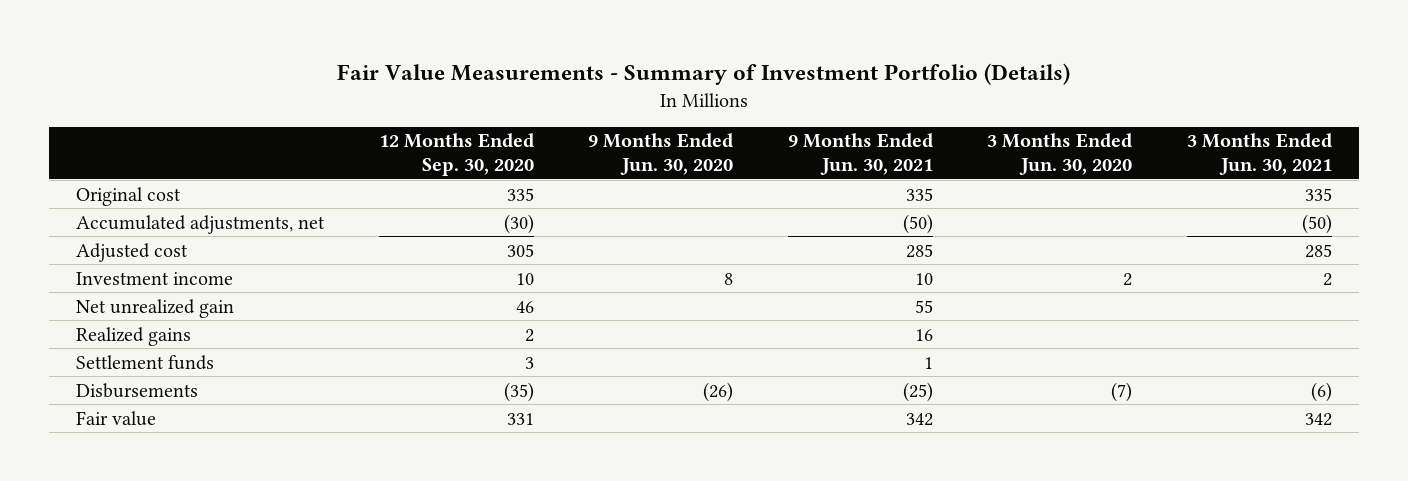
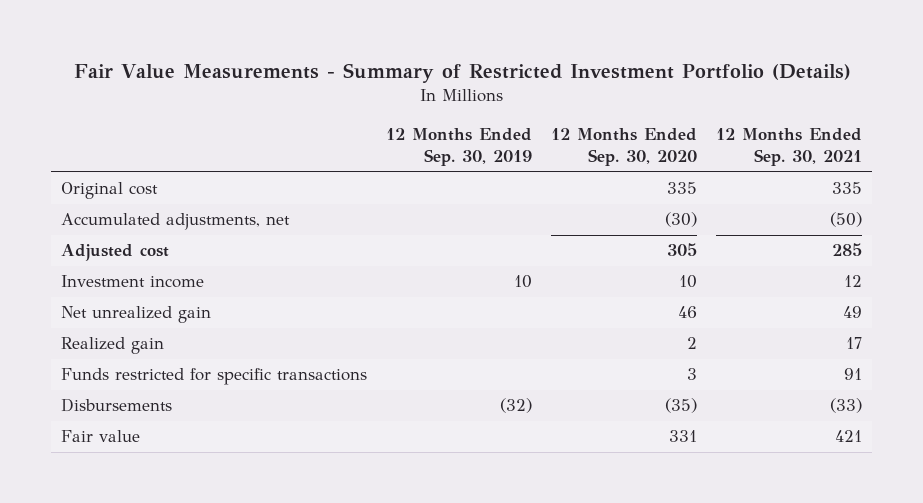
- Fair Value Measurements - Summary of Investment Portfolio (Details)
+ Fair Value Measurements - Summary of Restricted Investment Portfolio (Details)
- | 12 Months Ended Sep. 30, 2020 | 9 Months Ended Jun. 30, 2020 | 9 Months Ended Jun. 30, 2021 | 3 Months Ended Jun. 30, 2020 | 3 Months Ended Jun. 30, 2021
+ | 12 Months Ended Sep. 30, 2019 | 12 Months Ended Sep. 30, 2020 | 12 Months Ended Sep. 30, 2021
- Realized gains | 2 | | 16 | |
- Settlement funds | 3 | | 1 | |
+ Realized gain | | 2 | 17
+ Funds restricted for specific transactions | | 3 | 91

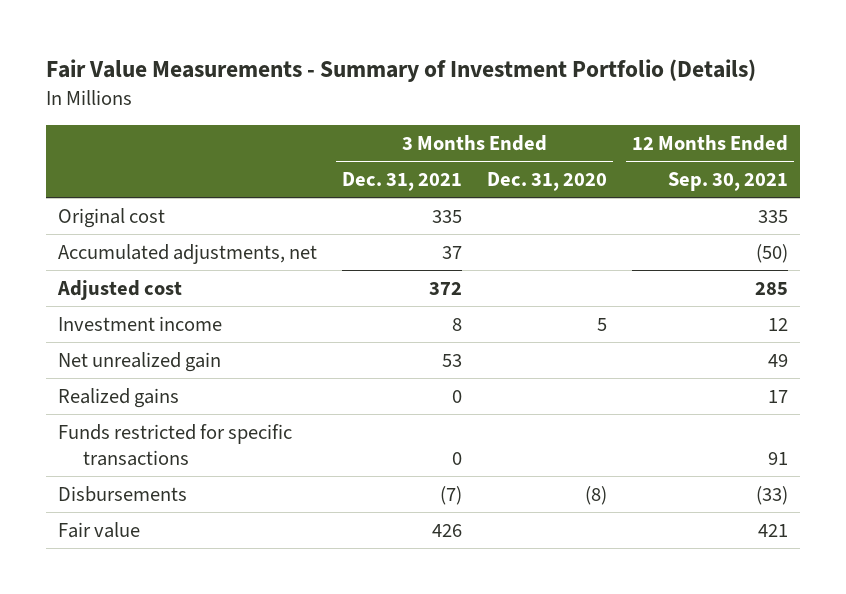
- Fair Value Measurements - Summary of Restricted Investment Portfolio (Details)
+ Fair Value Measurements - Summary of Investment Portfolio (Details)
- | 12 Months Ended Sep. 30, 2019 | 12 Months Ended Sep. 30, 2020 | 12 Months Ended Sep. 30, 2021
+ | 3 Months Ended Dec. 31, 2021 | 3 Months Ended Dec. 31, 2020 | 12 Months Ended Sep. 30, 2021
- Realized gain | | 2 | 17
+ Realized gains | 0 | | 17

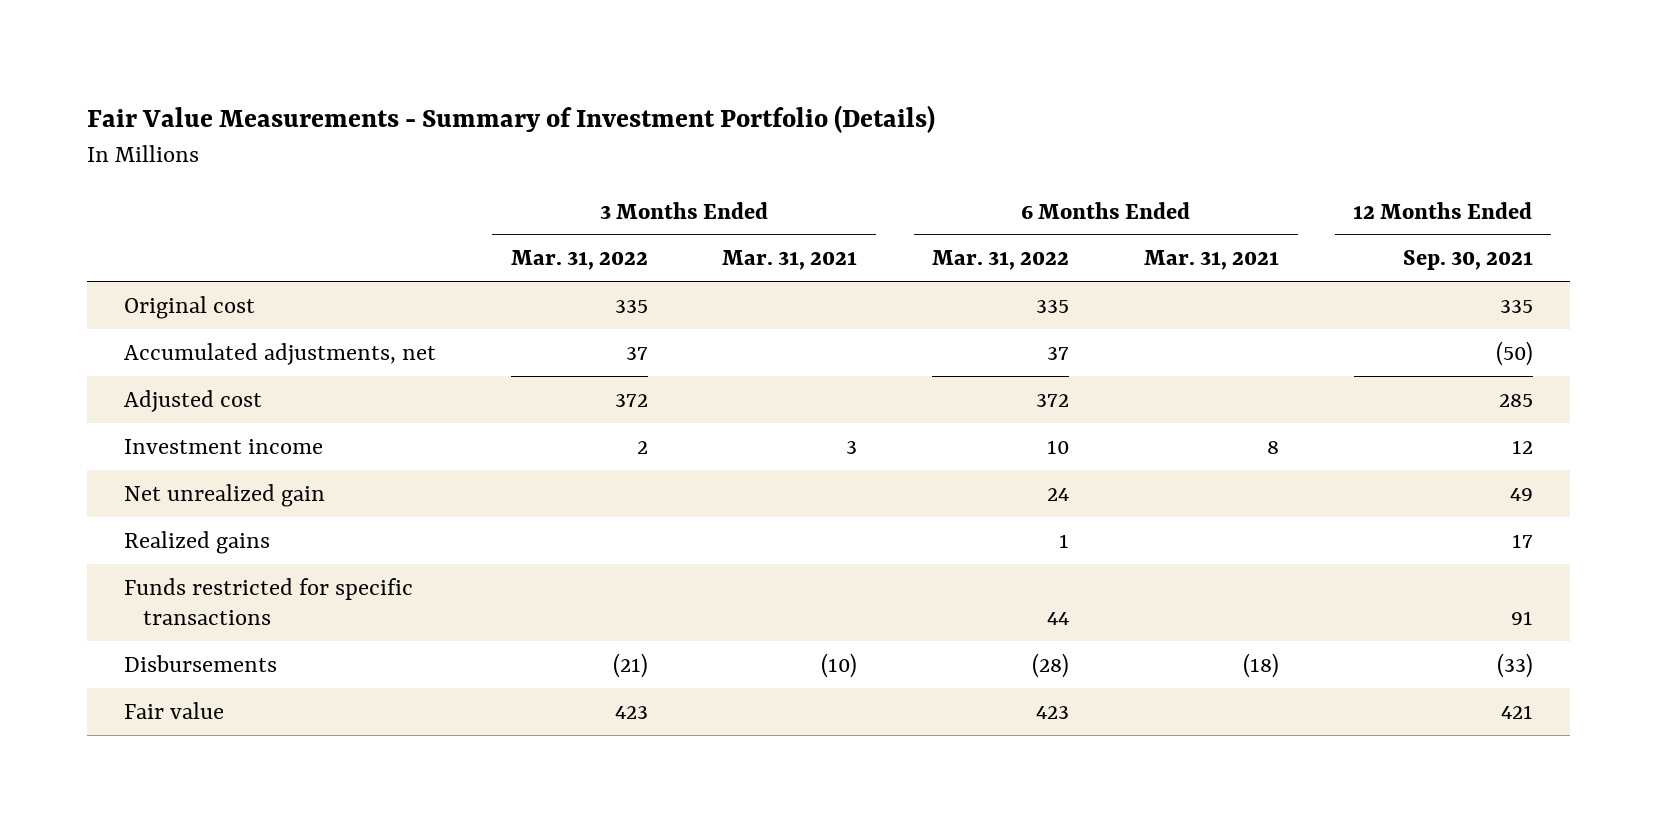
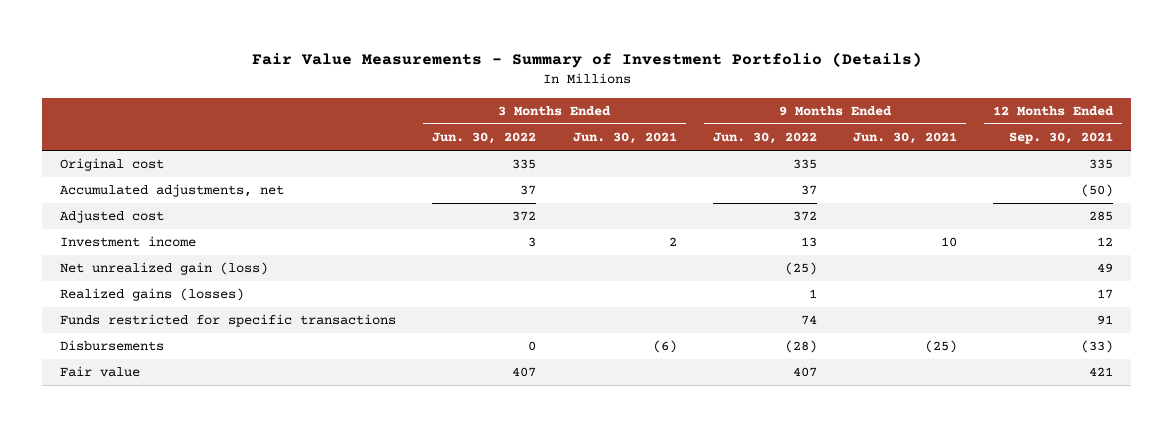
- | 3 Months Ended Mar. 31, 2022 | 3 Months Ended Mar. 31, 2021 | 6 Months Ended Mar. 31, 2022 | 6 Months Ended Mar. 31, 2021 | 12 Months Ended Sep. 30, 2021
+ | 3 Months Ended Jun. 30, 2022 | 3 Months Ended Jun. 30, 2021 | 9 Months Ended Jun. 30, 2022 | 9 Months Ended Jun. 30, 2021 | 12 Months Ended Sep. 30, 2021
- Net unrealized gain | | | 24 | | 49
- Realized gains | | | 1 | | 17
+ Net unrealized gain (loss) | | | (25) | | 49
+ Realized gains (losses) | | | 1 | | 17

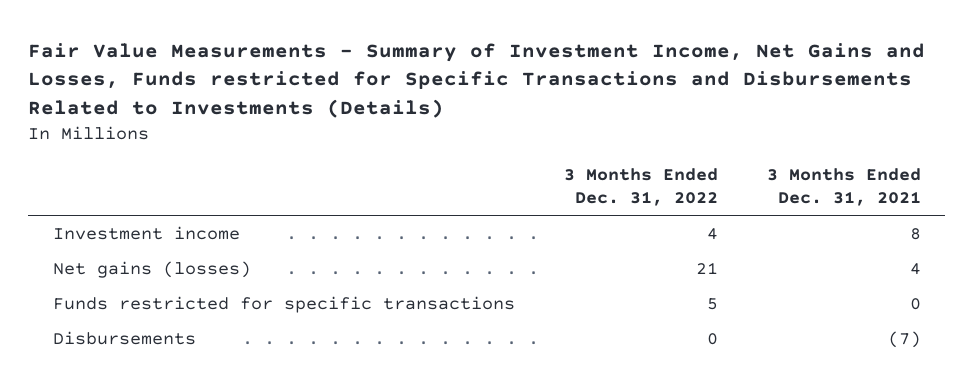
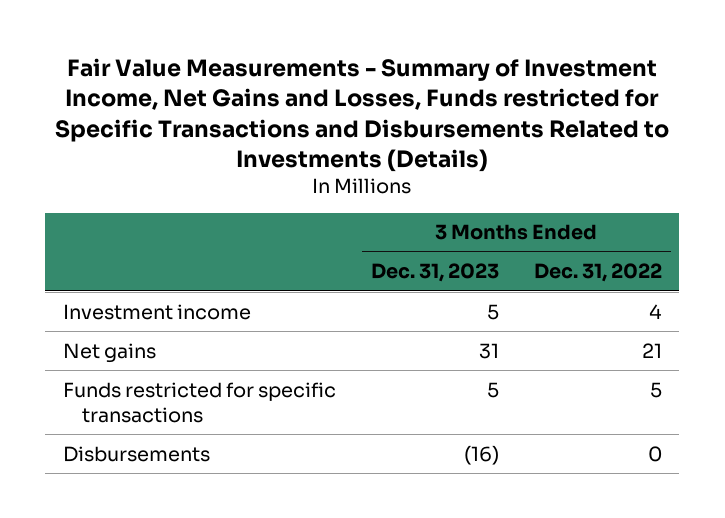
- | 3 Months Ended Dec. 31, 2022 | 3 Months Ended Dec. 31, 2021
+ | 3 Months Ended Dec. 31, 2023 | 3 Months Ended Dec. 31, 2022
- Net gains (losses) | 21 | 4
+ Net gains | 31 | 21

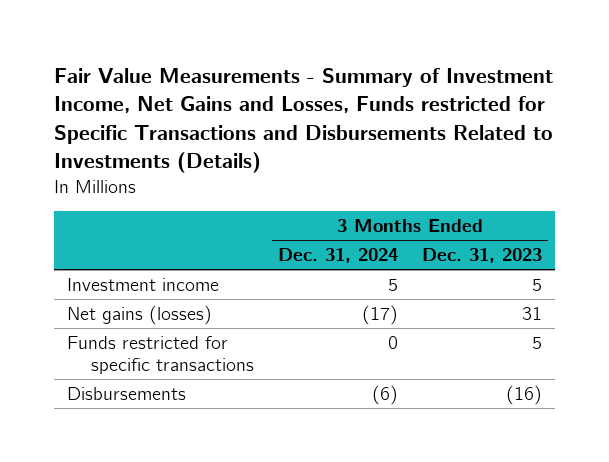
- | 3 Months Ended Dec. 31, 2023 | 3 Months Ended Dec. 31, 2022
+ | 3 Months Ended Dec. 31, 2024 | 3 Months Ended Dec. 31, 2023
- Net gains | 31 | 21
+ Net gains (losses) | (17) | 31

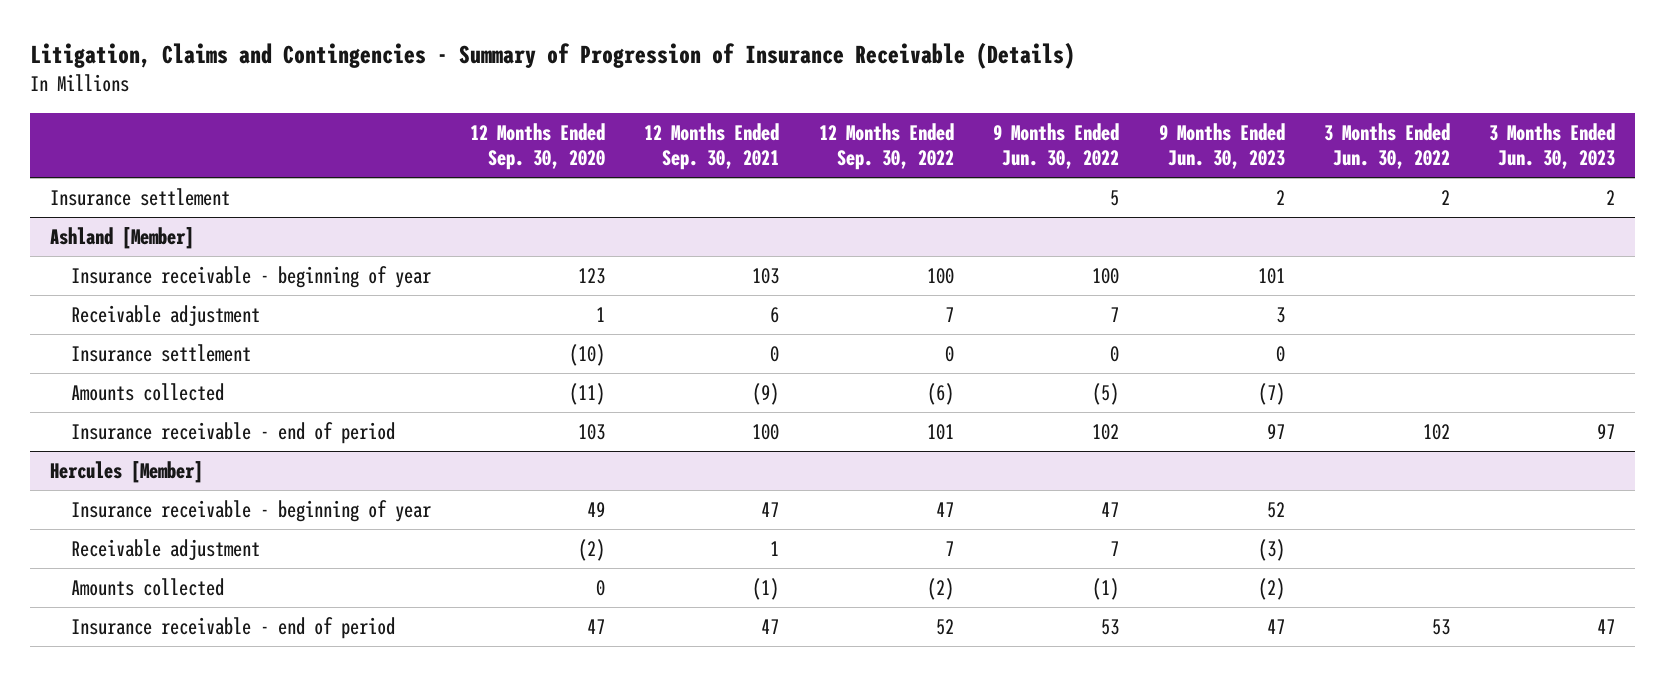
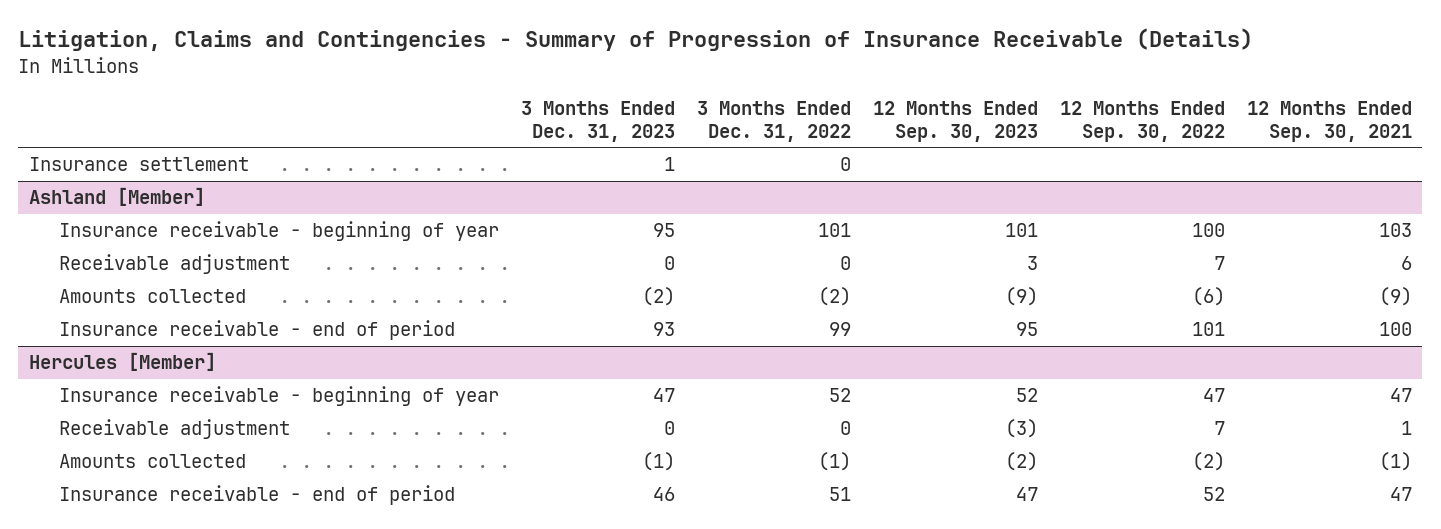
- | 12 Months Ended Sep. 30, 2020 | 12 Months Ended Sep. 30, 2021 | 12 Months Ended Sep. 30, 2022 | 9 Months Ended Jun. 30, 2022 | 9 Months Ended Jun. 30, 2023 | 3 Months Ended Jun. 30, 2022 | 3 Months Ended Jun. 30, 2023
+ | 3 Months Ended Dec. 31, 2023 | 3 Months Ended Dec. 31, 2022 | 12 Months Ended Sep. 30, 2023 | 12 Months Ended Sep. 30, 2022 | 12 Months Ended Sep. 30, 2021
@ Ashland [Member]
- Insurance settlement | (10) | 0 | 0 | 0 | 0 | |

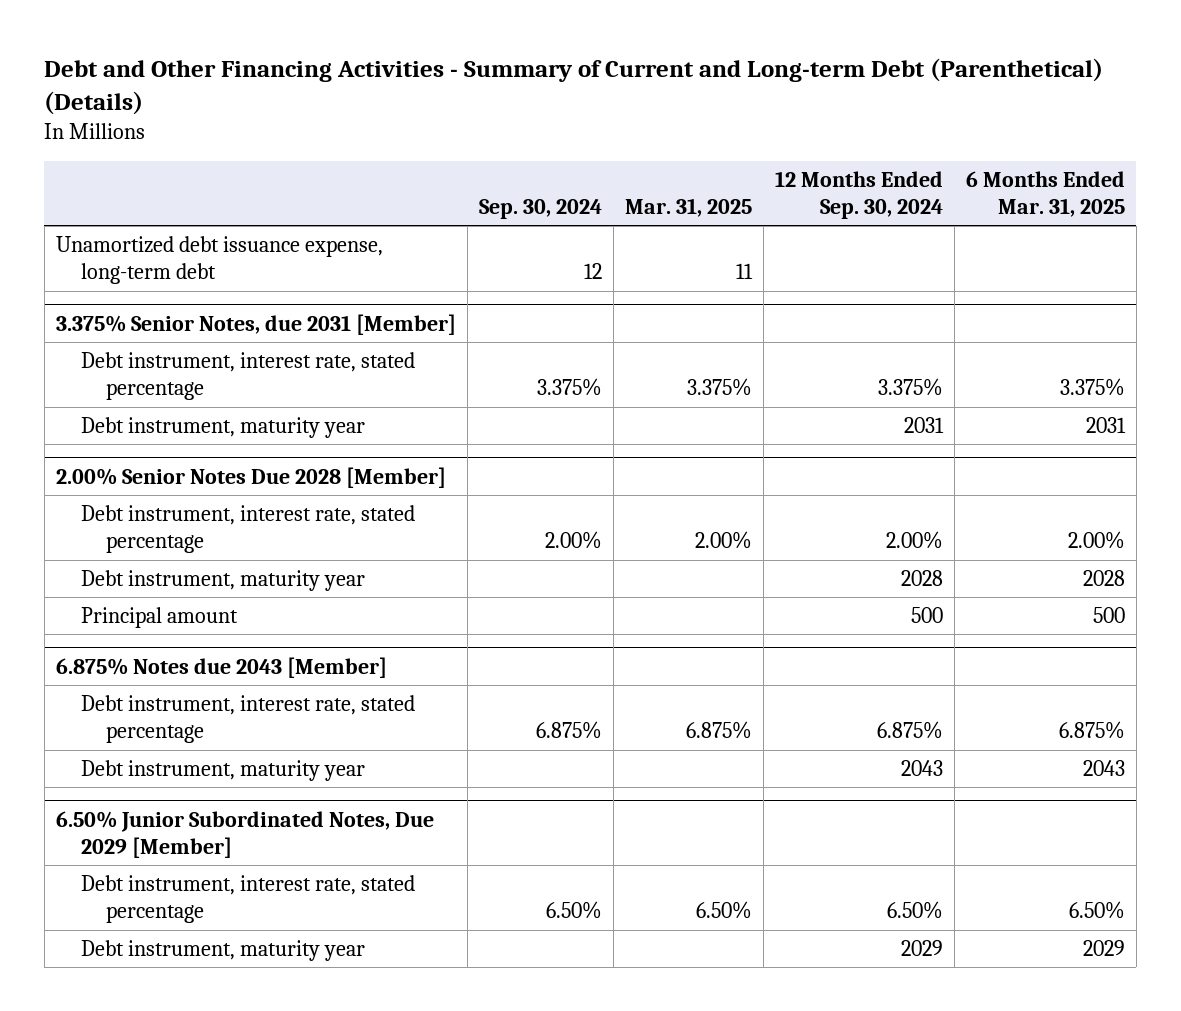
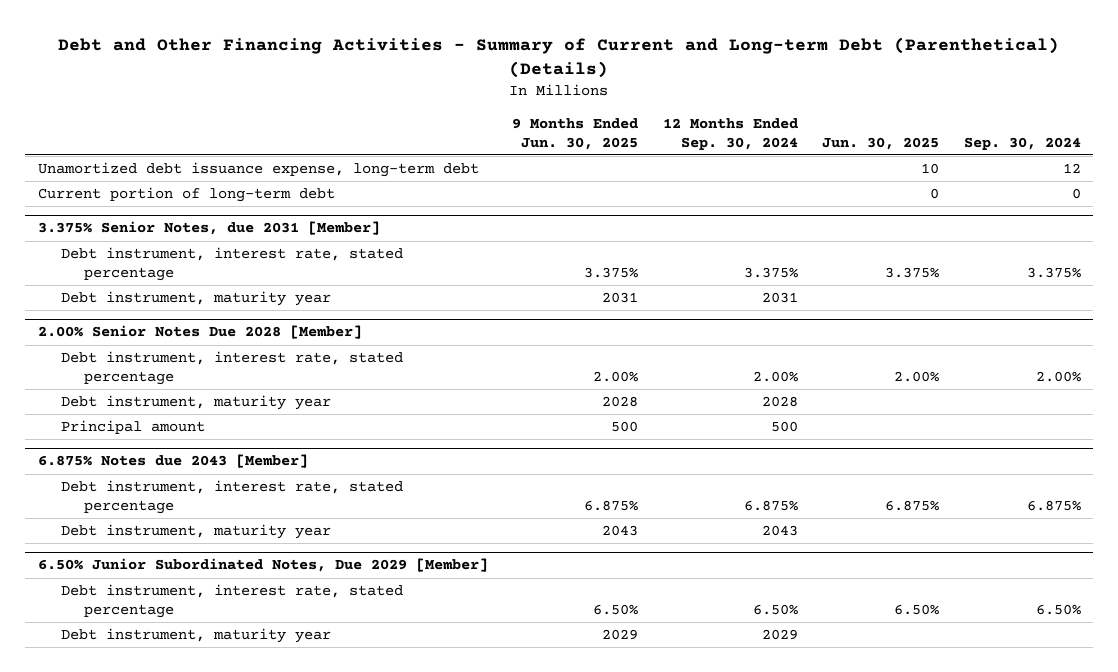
- | Sep. 30, 2024 | Mar. 31, 2025 | 12 Months Ended Sep. 30, 2024 | 6 Months Ended Mar. 31, 2025
+ | 9 Months Ended Jun. 30, 2025 | 12 Months Ended Sep. 30, 2024 | Jun. 30, 2025 | Sep. 30, 2024
+ Current portion of long-term debt | | | 0 | 0

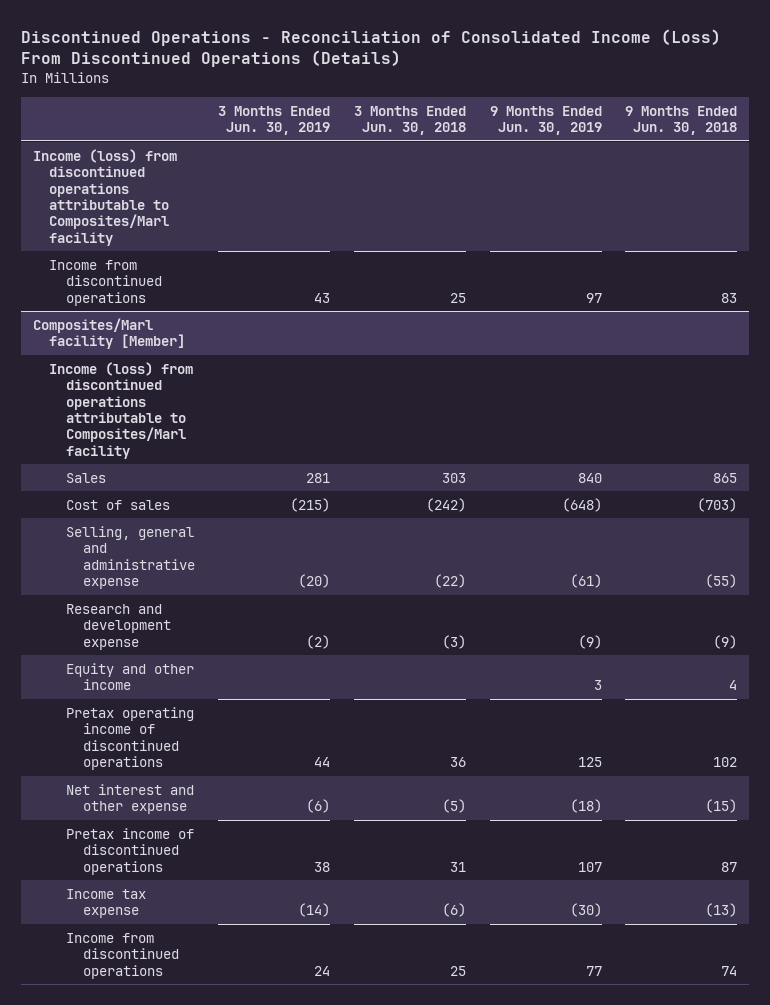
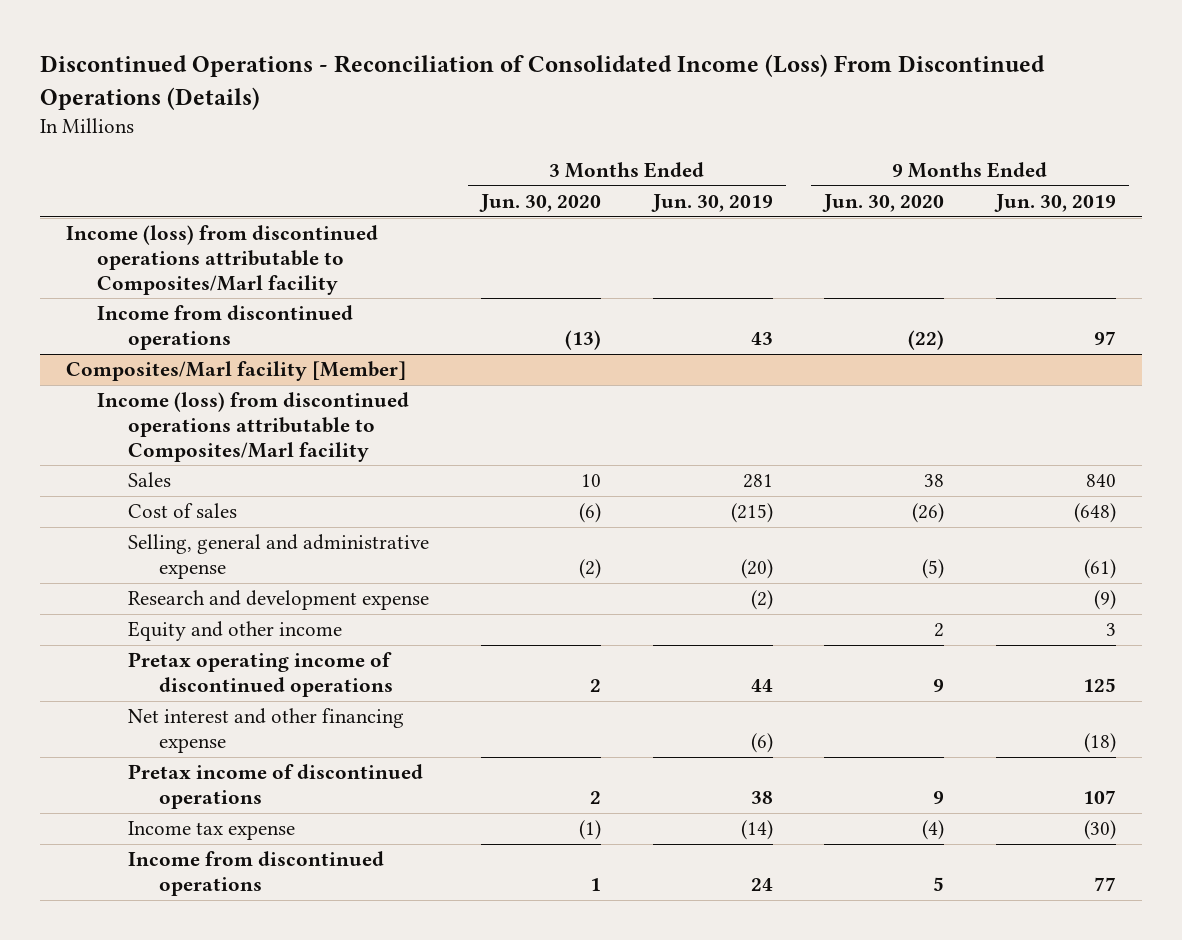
- | 3 Months Ended Jun. 30, 2019 | 3 Months Ended Jun. 30, 2018 | 9 Months Ended Jun. 30, 2019 | 9 Months Ended Jun. 30, 2018
+ | 3 Months Ended Jun. 30, 2020 | 3 Months Ended Jun. 30, 2019 | 9 Months Ended Jun. 30, 2020 | 9 Months Ended Jun. 30, 2019
@ Composites/Marl facility [Member]
- Net interest and other expense | (6) | (5) | (18) | (15)
+ Net interest and other financing expense | | (6) | | (18)

